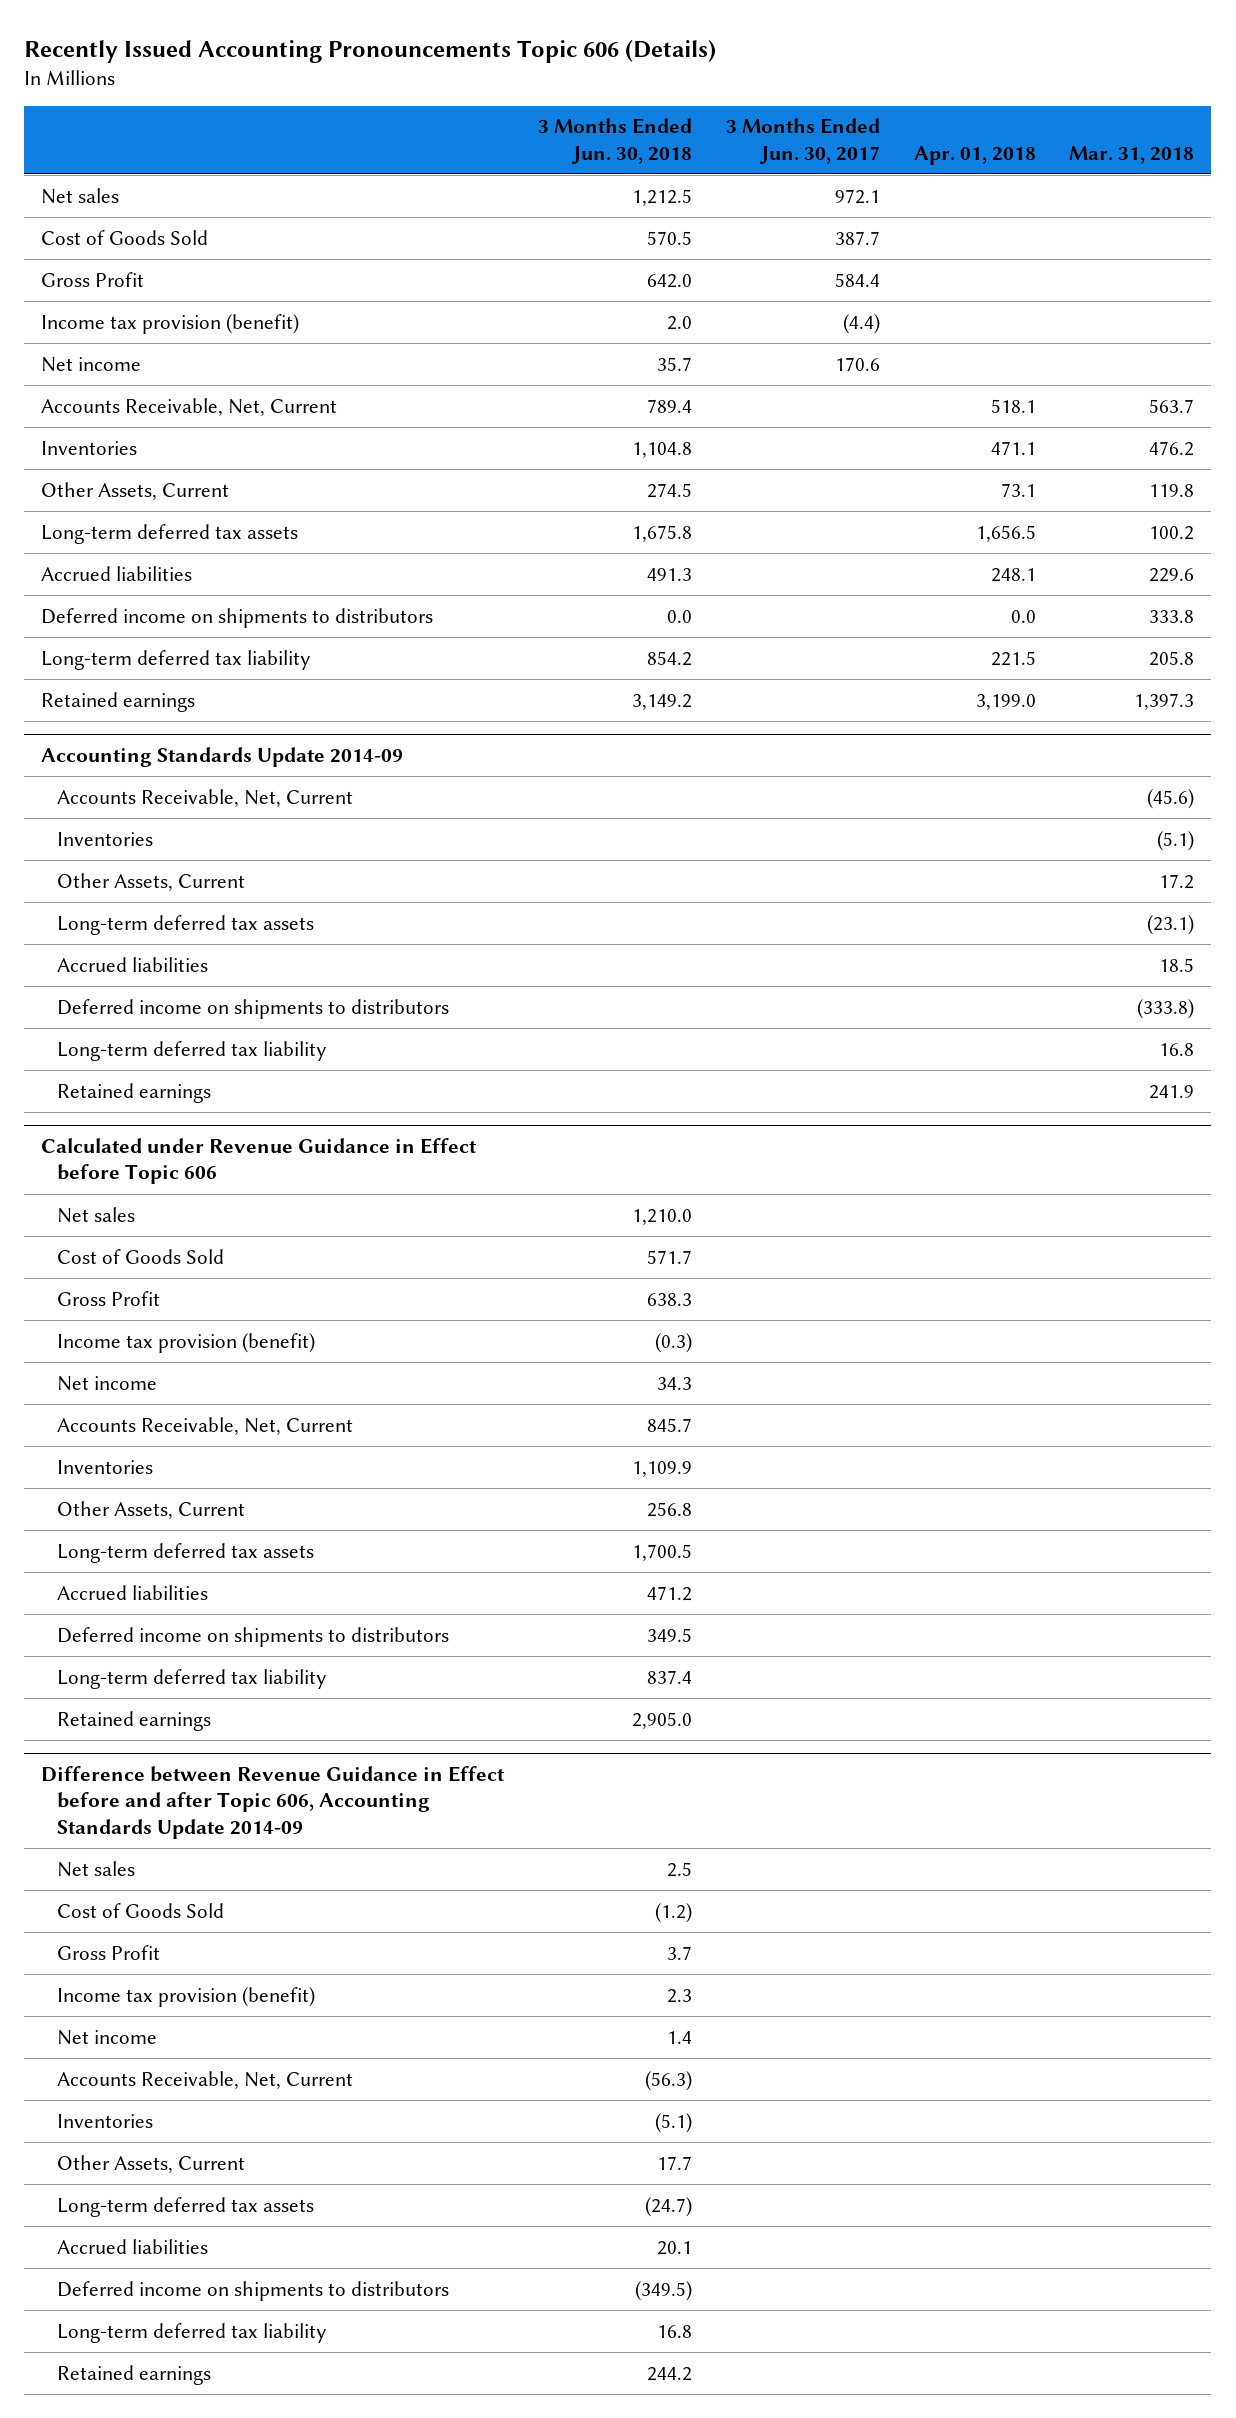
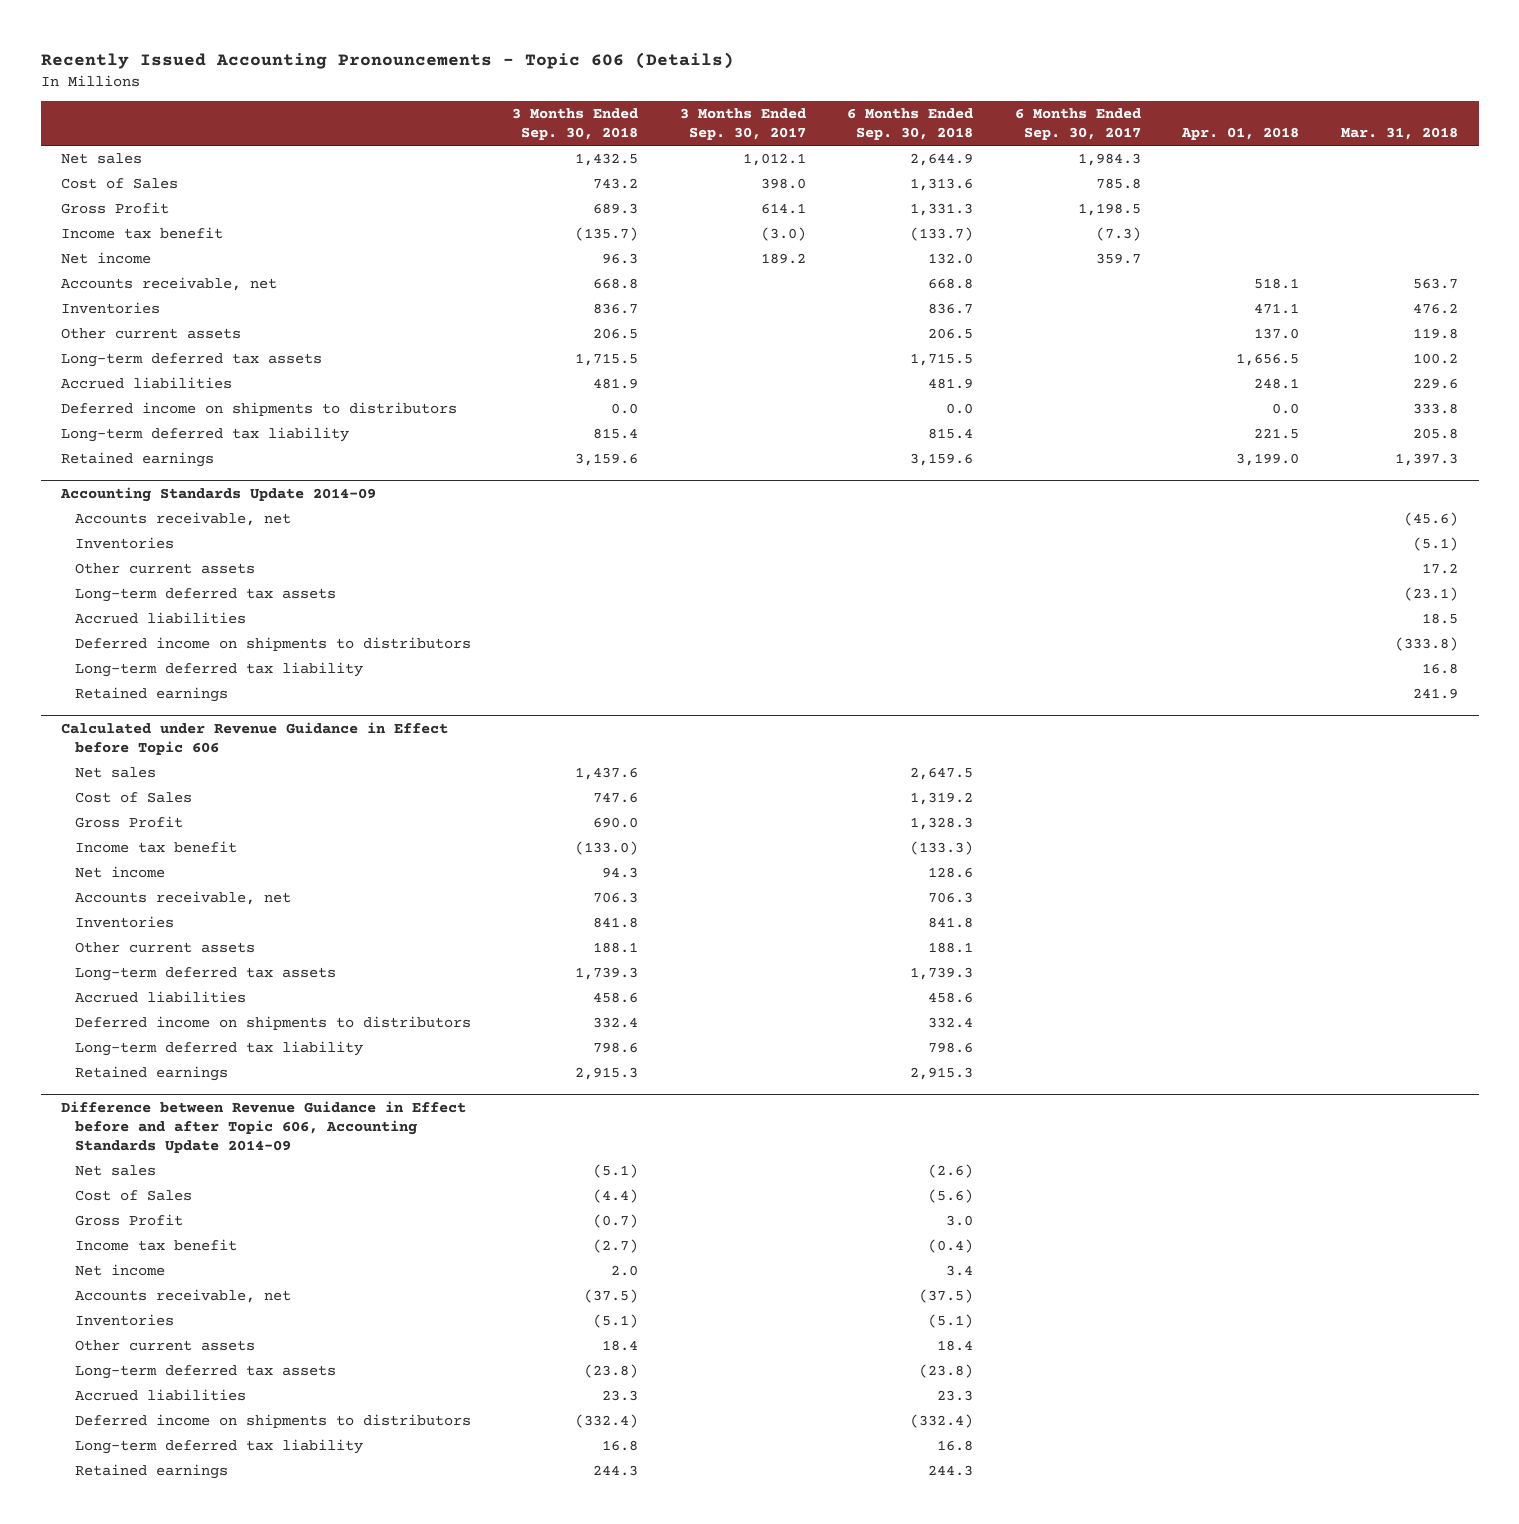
- Recently Issued Accounting Pronouncements Topic 606 (Details)
+ Recently Issued Accounting Pronouncements - Topic 606 (Details)
- | 3 Months Ended Jun. 30, 2018 | 3 Months Ended Jun. 30, 2017 | Apr. 01, 2018 | Mar. 31, 2018
+ | 3 Months Ended Sep. 30, 2018 | 3 Months Ended Sep. 30, 2017 | 6 Months Ended Sep. 30, 2018 | 6 Months Ended Sep. 30, 2017 | Apr. 01, 2018 | Mar. 31, 2018
- Cost of Goods Sold | 570.5 | 387.7 | |
+ Cost of Sales | 743.2 | 398.0 | 1,313.6 | 785.8 | |
- Income tax provision (benefit) | 2.0 | (4.4) | |
+ Income tax benefit | (135.7) | (3.0) | (133.7) | (7.3) | |
- Accounts Receivable, Net, Current | 789.4 | | 518.1 | 563.7
+ Accounts receivable, net | 668.8 | | 668.8 | | 518.1 | 563.7
- Other Assets, Current | 274.5 | | 73.1 | 119.8
+ Other current assets | 206.5 | | 206.5 | | 137.0 | 119.8
@ Accounting Standards Update 2014-09
- Accounts Receivable, Net, Current | | | | (45.6)
+ Accounts receivable, net | | | | | | (45.6)
- Other Assets, Current | | | | 17.2
+ Other current assets | | | | | | 17.2
@ Calculated under Revenue Guidance in Effect before Topic 606
- Cost of Goods Sold | 571.7 | | |
+ Cost of Sales | 747.6 | | 1,319.2 | | |
- Income tax provision (benefit) | (0.3) | | |
+ Income tax benefit | (133.0) | | (133.3) | | |
- Accounts Receivable, Net, Current | 845.7 | | |
+ Accounts receivable, net | 706.3 | | 706.3 | | |
- Other Assets, Current | 256.8 | | |
+ Other current assets | 188.1 | | 188.1 | | |
@ Difference between Revenue Guidance in Effect before and after Topic 606, Accounting Standards Update 2014-09
- Cost of Goods Sold | (1.2) | | |
+ Cost of Sales | (4.4) | | (5.6) | | |
- Income tax provision (benefit) | 2.3 | | |
+ Income tax benefit | (2.7) | | (0.4) | | |
- Accounts Receivable, Net, Current | (56.3) | | |
+ Accounts receivable, net | (37.5) | | (37.5) | | |
- Other Assets, Current | 17.7 | | |
+ Other current assets | 18.4 | | 18.4 | | |

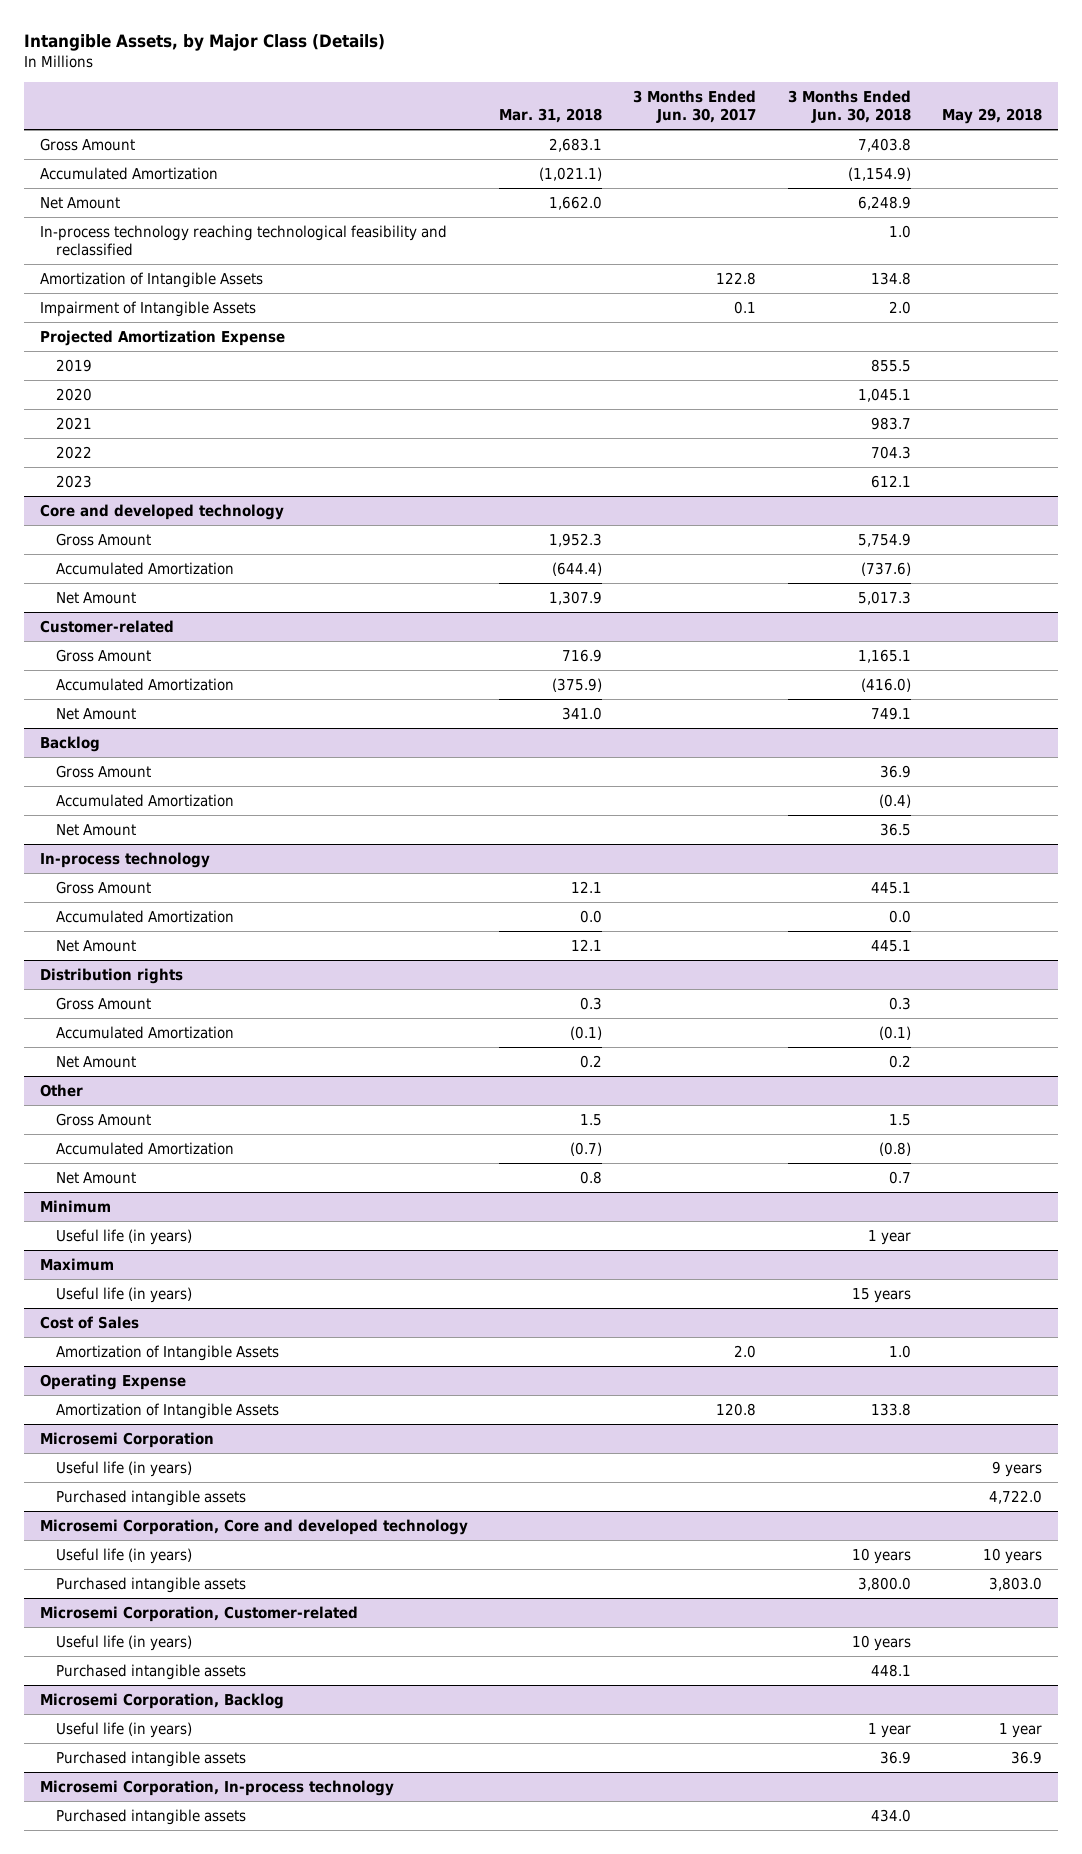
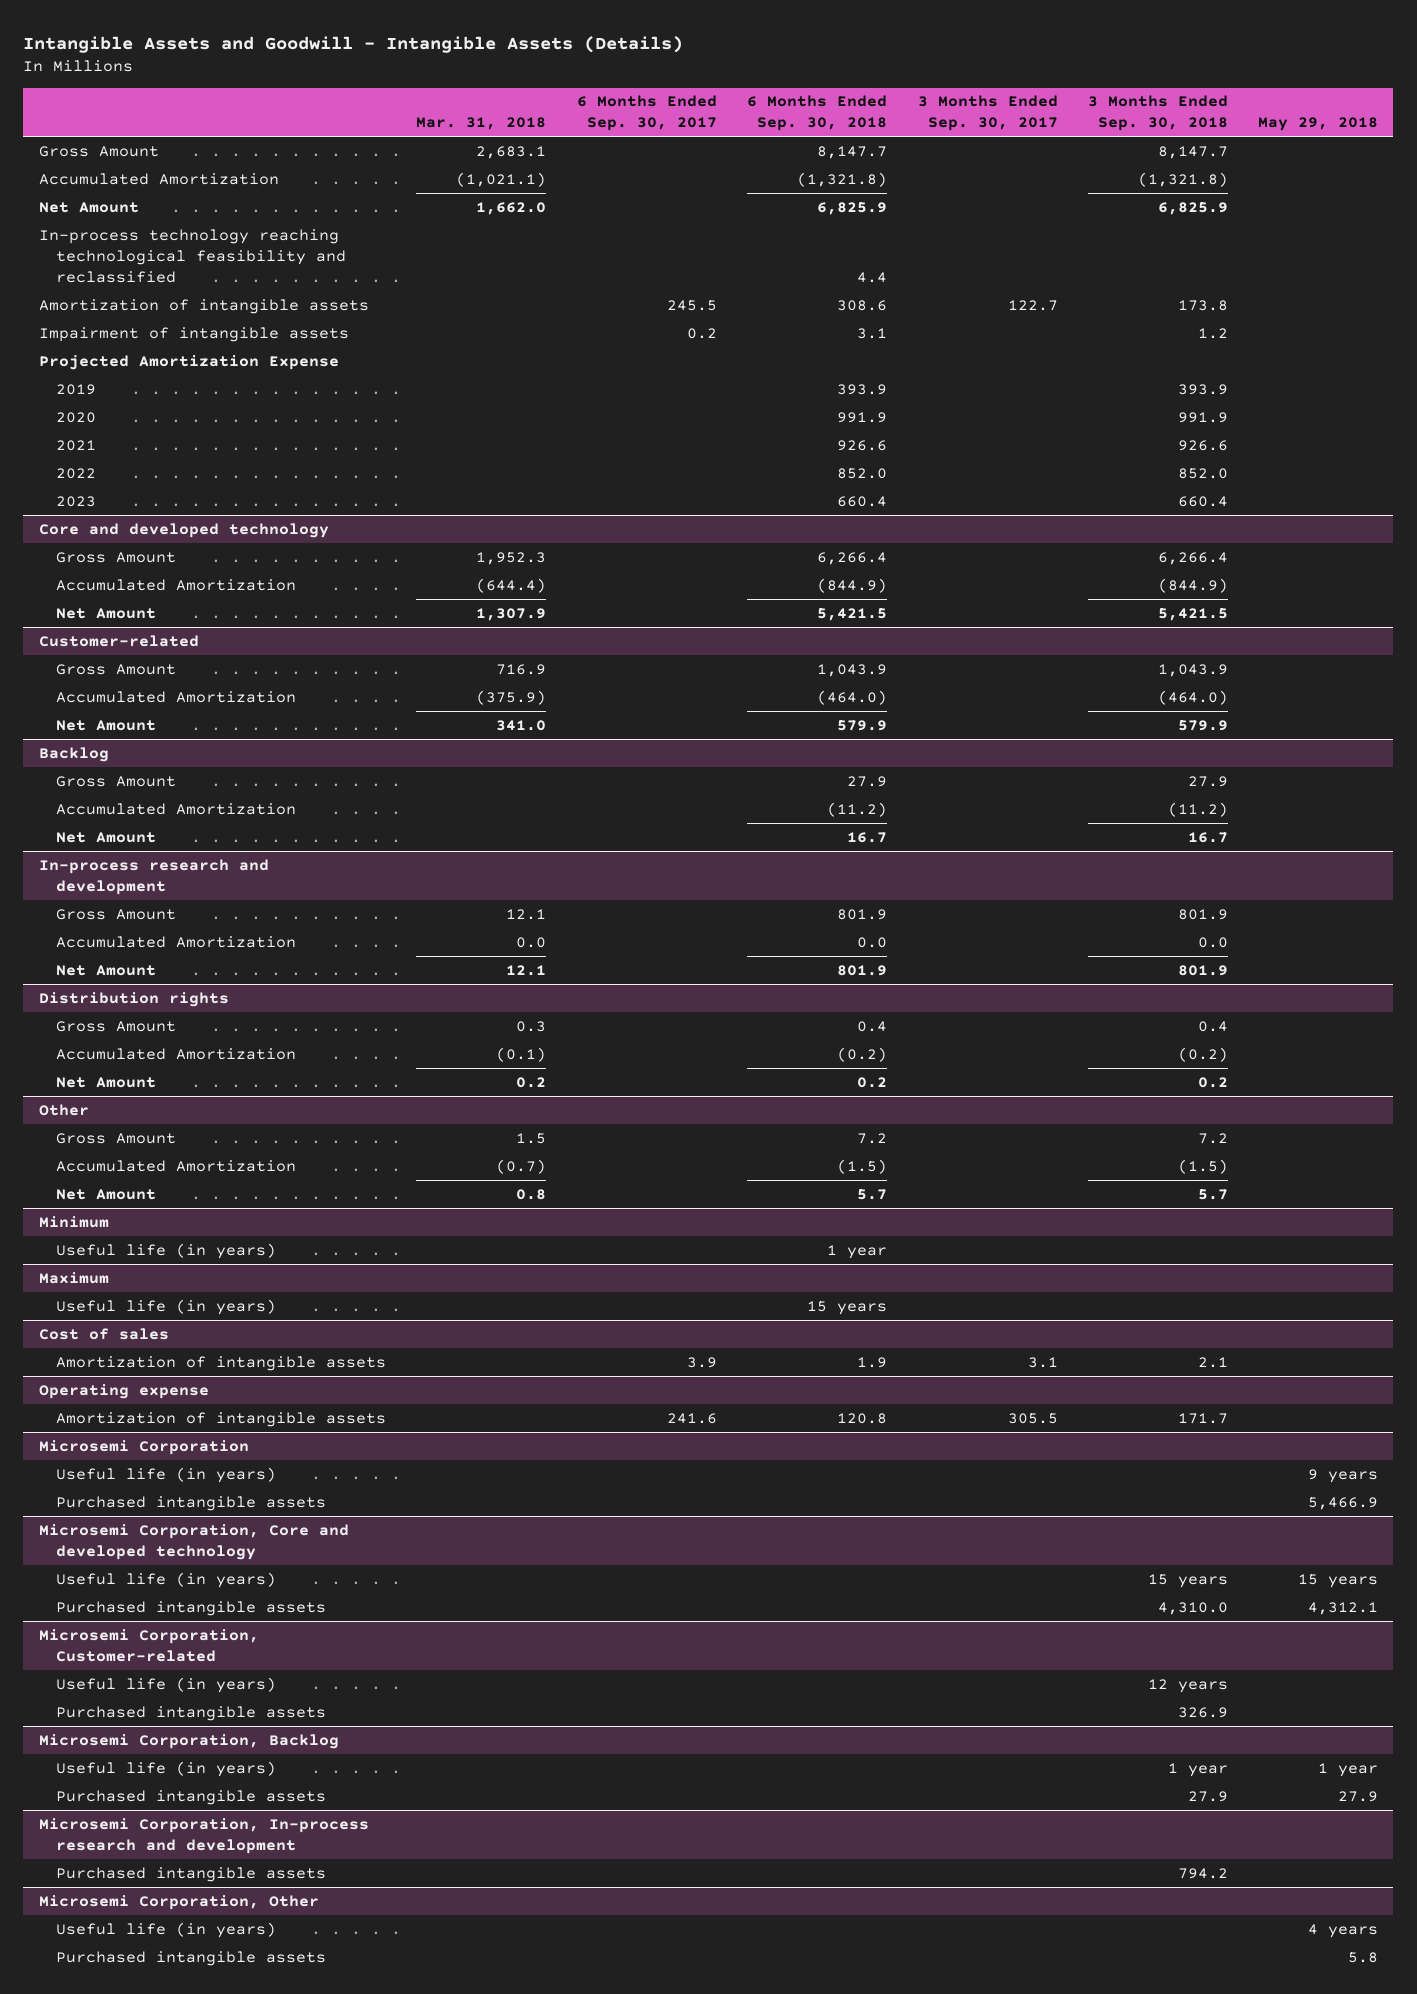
- Intangible Assets, by Major Class (Details)
+ Intangible Assets and Goodwill - Intangible Assets (Details)
- | Mar. 31, 2018 | 3 Months Ended Jun. 30, 2017 | 3 Months Ended Jun. 30, 2018 | May 29, 2018
+ | Mar. 31, 2018 | 6 Months Ended Sep. 30, 2017 | 6 Months Ended Sep. 30, 2018 | 3 Months Ended Sep. 30, 2017 | 3 Months Ended Sep. 30, 2018 | May 29, 2018
- Amortization of Intangible Assets | | 122.8 | 134.8 |
- Impairment of Intangible Assets | | 0.1 | 2.0 |
+ Amortization of intangible assets | | 245.5 | 308.6 | 122.7 | 173.8 |
+ Impairment of intangible assets | | 0.2 | 3.1 | | 1.2 |
- In-process technology
+ In-process research and development
- Cost of Sales
- Amortization of Intangible Assets | | 2.0 | 1.0 |
- Operating Expense
- Amortization of Intangible Assets | | 120.8 | 133.8 |
+ Cost of sales
+ Amortization of intangible assets | | 3.9 | 1.9 | 3.1 | 2.1 |
+ Operating expense
+ Amortization of intangible assets | | 241.6 | 120.8 | 305.5 | 171.7 |
@ Microsemi Corporation
- Purchased intangible assets | | | | 4,722.0
+ Purchased intangible assets | | | | | | 5,466.9
@ Microsemi Corporation, Core and developed technology
- Useful life (in years) | | | 10 years | 10 years
- Purchased intangible assets | | | 3,800.0 | 3,803.0
+ Useful life (in years) | | | | | 15 years | 15 years
+ Purchased intangible assets | | | | | 4,310.0 | 4,312.1
@ Microsemi Corporation, Backlog
- Purchased intangible assets | | | 36.9 | 36.9
- Microsemi Corporation, In-process technology
@ Microsemi Corporation, Backlog
+ Purchased intangible assets | | | | | 27.9 | 27.9
+ Microsemi Corporation, In-process research and development
+ Microsemi Corporation, Other
+ Useful life (in years) | | | | | | 4 years
+ Purchased intangible assets | | | | | | 5.8

